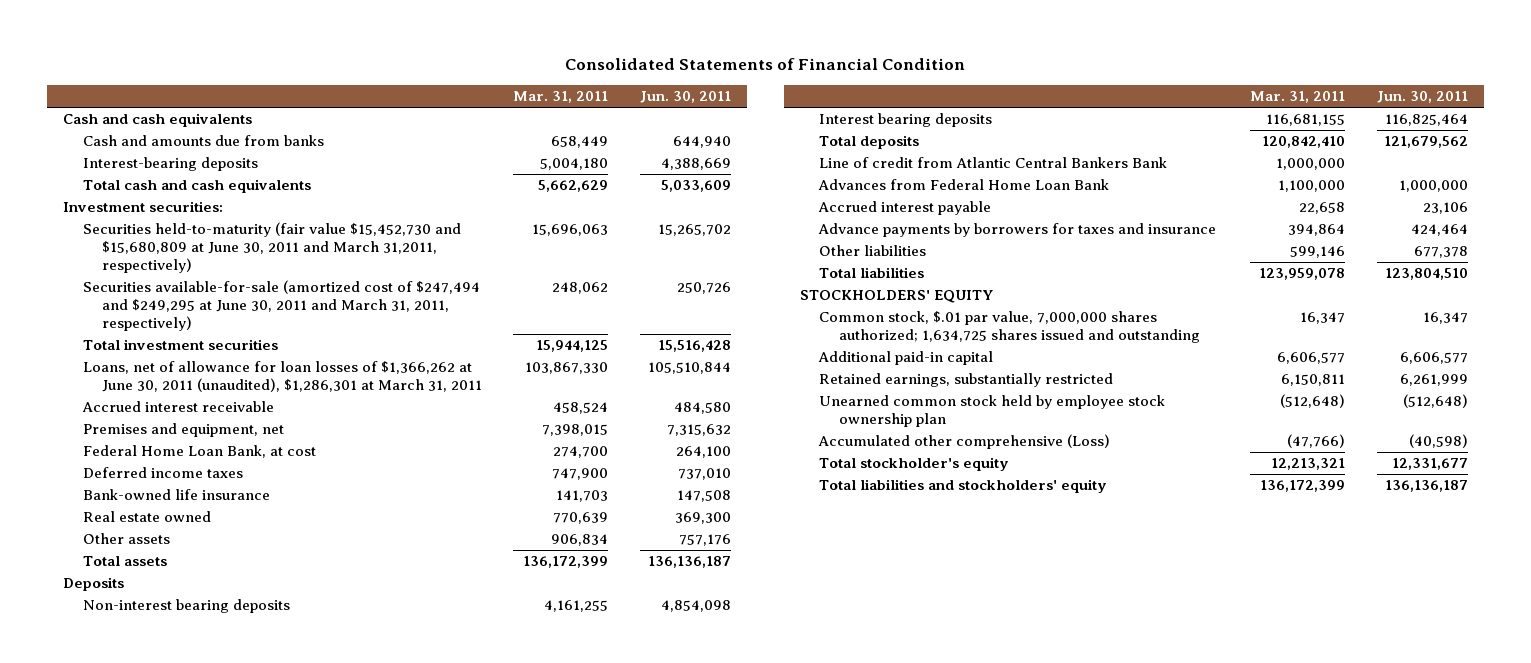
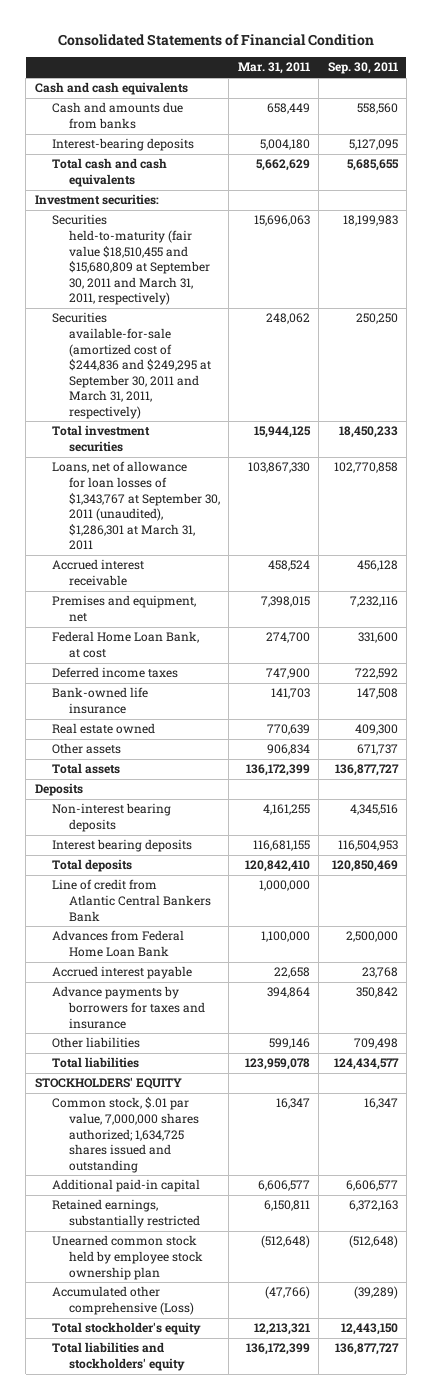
- | Mar. 31, 2011 | Jun. 30, 2011
+ | Mar. 31, 2011 | Sep. 30, 2011
- Securities held-to-maturity (fair value $15,452,730 and $15,680,809 at June 30, 2011 and March 31,2011, respectively) | 15,696,063 | 15,265,702
- Securities available-for-sale (amortized cost of $247,494 and $249,295 at June 30, 2011 and March 31, 2011, respectively) | 248,062 | 250,726
+ Securities held-to-maturity (fair value $18,510,455 and $15,680,809 at September 30, 2011 and March 31, 2011, respectively) | 15,696,063 | 18,199,983
+ Securities available-for-sale (amortized cost of $244,836 and $249,295 at September 30, 2011 and March 31, 2011, respectively) | 248,062 | 250,250
- Loans, net of allowance for loan losses of $1,366,262 at June 30, 2011 (unaudited), $1,286,301 at March 31, 2011 | 103,867,330 | 105,510,844
+ Loans, net of allowance for loan losses of $1,343,767 at September 30, 2011 (unaudited), $1,286,301 at March 31, 2011 | 103,867,330 | 102,770,858

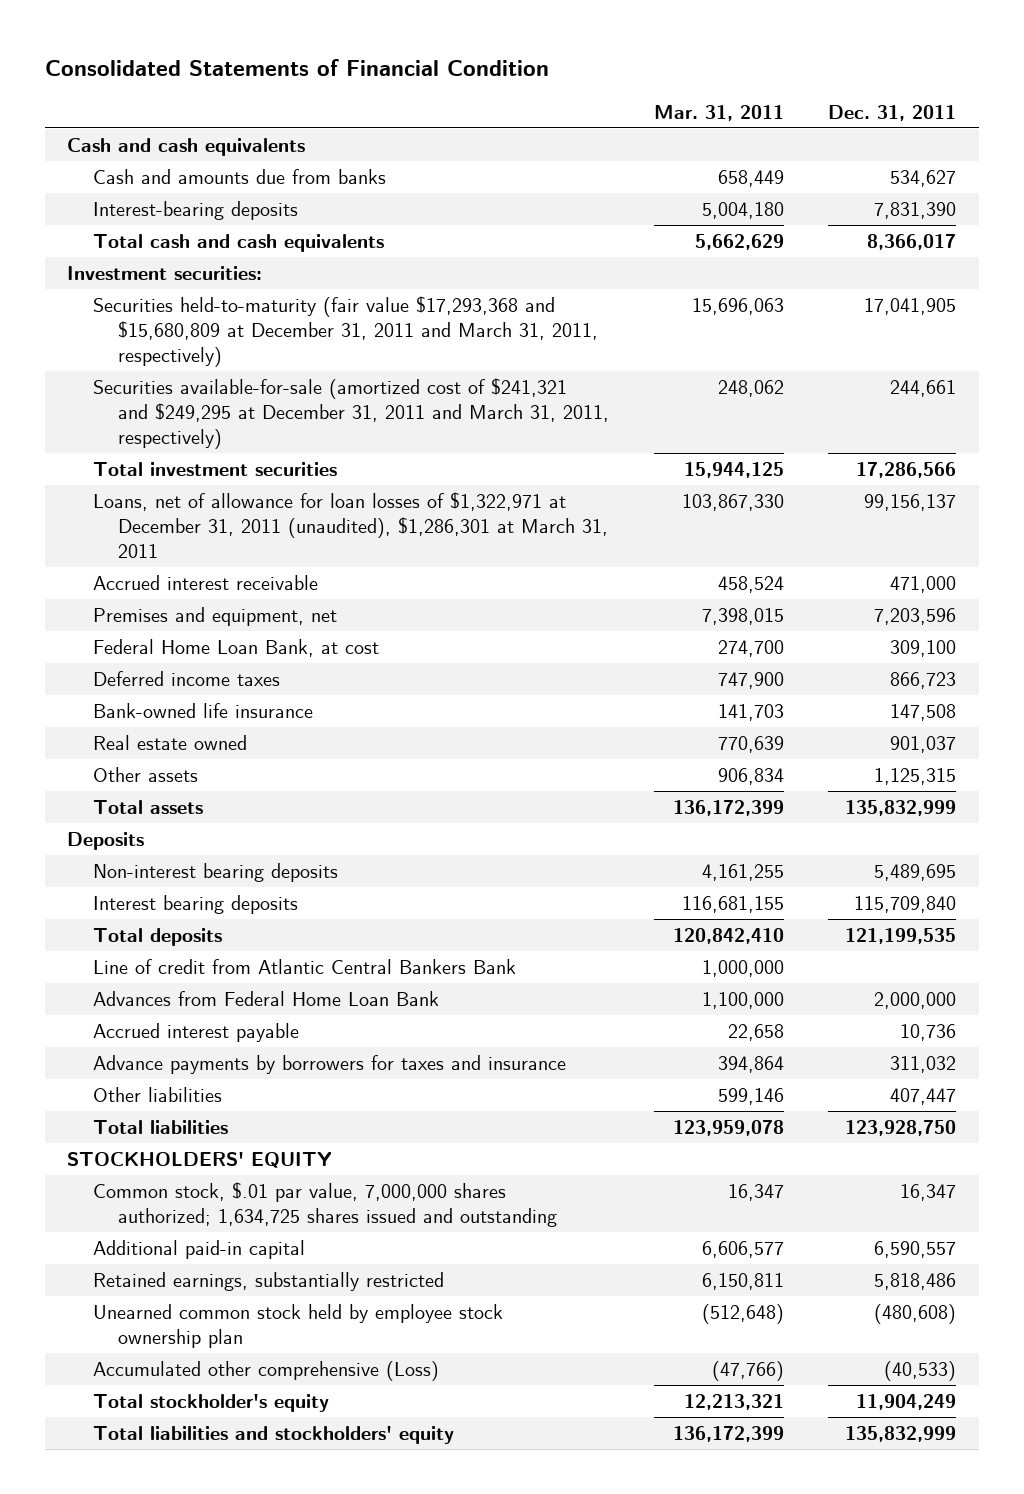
- | Mar. 31, 2011 | Sep. 30, 2011
+ | Mar. 31, 2011 | Dec. 31, 2011
- Securities held-to-maturity (fair value $18,510,455 and $15,680,809 at September 30, 2011 and March 31, 2011, respectively) | 15,696,063 | 18,199,983
- Securities available-for-sale (amortized cost of $244,836 and $249,295 at September 30, 2011 and March 31, 2011, respectively) | 248,062 | 250,250
+ Securities held-to-maturity (fair value $17,293,368 and $15,680,809 at December 31, 2011 and March 31, 2011, respectively) | 15,696,063 | 17,041,905
+ Securities available-for-sale (amortized cost of $241,321 and $249,295 at December 31, 2011 and March 31, 2011, respectively) | 248,062 | 244,661
- Loans, net of allowance for loan losses of $1,343,767 at September 30, 2011 (unaudited), $1,286,301 at March 31, 2011 | 103,867,330 | 102,770,858
+ Loans, net of allowance for loan losses of $1,322,971 at December 31, 2011 (unaudited), $1,286,301 at March 31, 2011 | 103,867,330 | 99,156,137

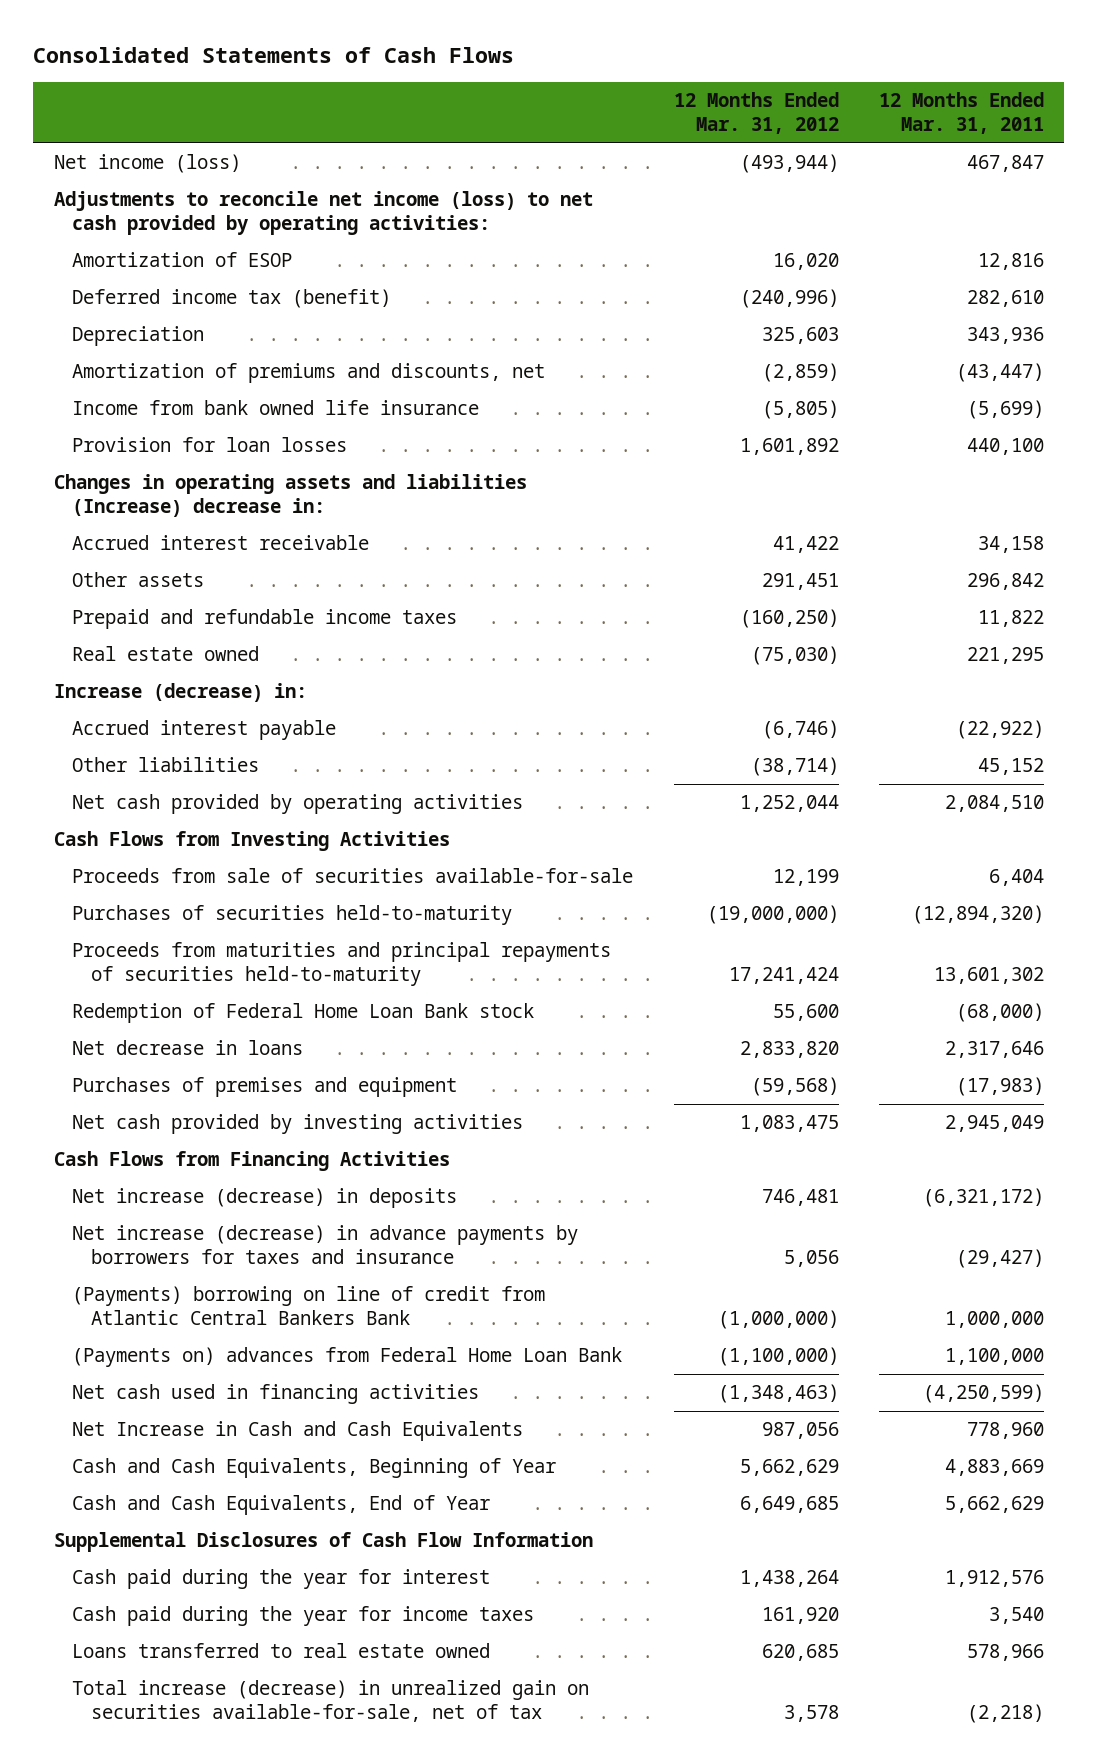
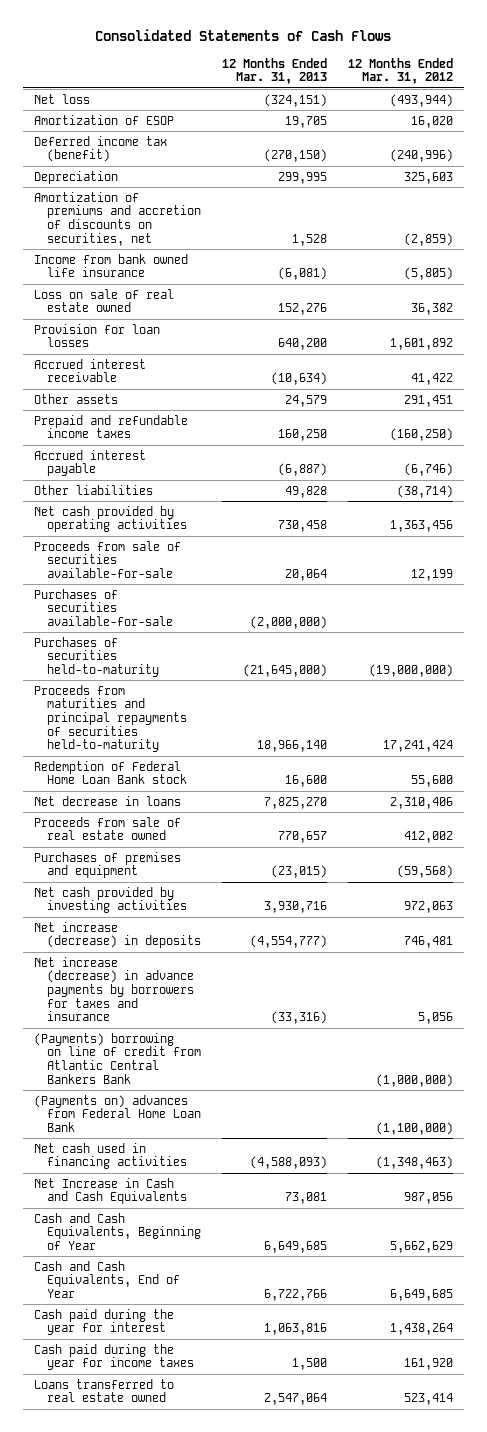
- | 12 Months Ended Mar. 31, 2012 | 12 Months Ended Mar. 31, 2011
+ | 12 Months Ended Mar. 31, 2013 | 12 Months Ended Mar. 31, 2012
- Net income (loss) | (493,944) | 467,847
- Adjustments to reconcile net income (loss) to net cash provided by operating activities:
+ Net loss | (324,151) | (493,944)
- Amortization of premiums and discounts, net | (2,859) | (43,447)
+ Amortization of premiums and accretion of discounts on securities, net | 1,528 | (2,859)
+ Loss on sale of real estate owned | 152,276 | 36,382
- Changes in operating assets and liabilities (Increase) decrease in:
- Real estate owned | (75,030) | 221,295
- Increase (decrease) in:
- Net cash provided by operating activities | 1,252,044 | 2,084,510
- Cash Flows from Investing Activities
+ Net cash provided by operating activities | 730,458 | 1,363,456
+ Purchases of securities available-for-sale | (2,000,000) |
- Net decrease in loans | 2,833,820 | 2,317,646
+ Net decrease in loans | 7,825,270 | 2,310,406
+ Proceeds from sale of real estate owned | 770,657 | 412,002
- Net cash provided by investing activities | 1,083,475 | 2,945,049
- Cash Flows from Financing Activities
+ Net cash provided by investing activities | 3,930,716 | 972,063
- Supplemental Disclosures of Cash Flow Information
- Loans transferred to real estate owned | 620,685 | 578,966
- Total increase (decrease) in unrealized gain on securities available-for-sale, net of tax | 3,578 | (2,218)
+ Loans transferred to real estate owned | 2,547,064 | 523,414

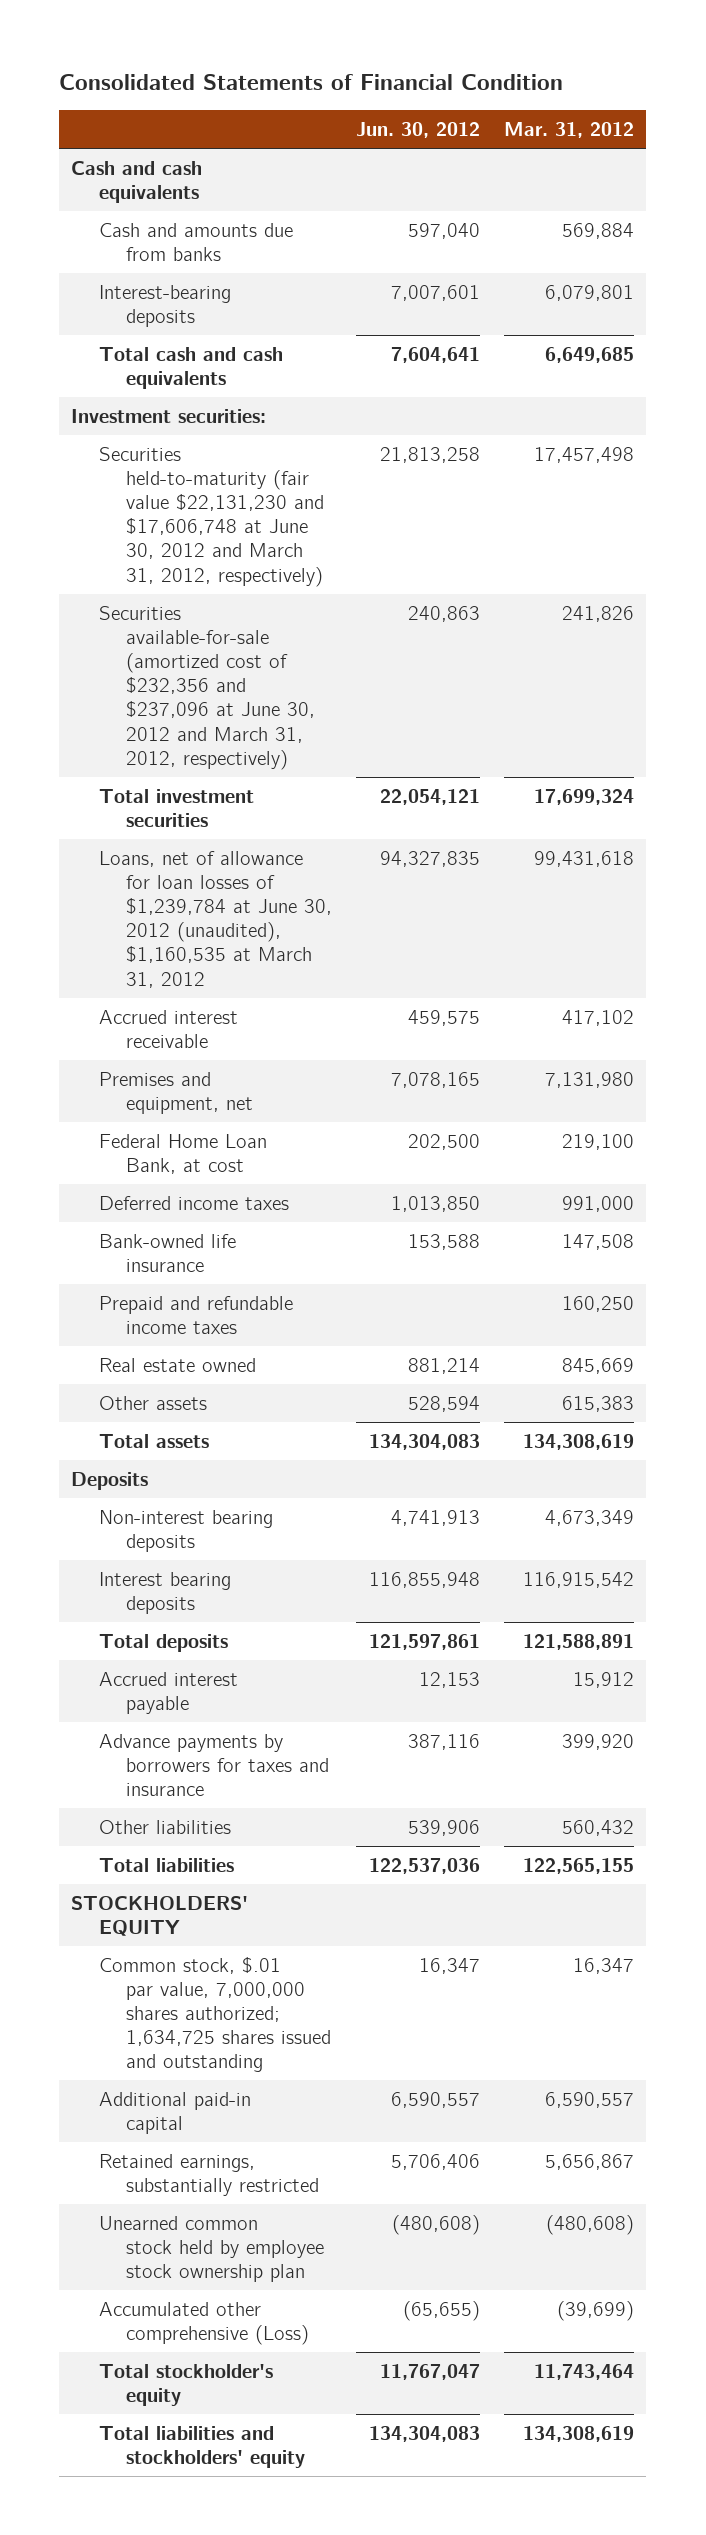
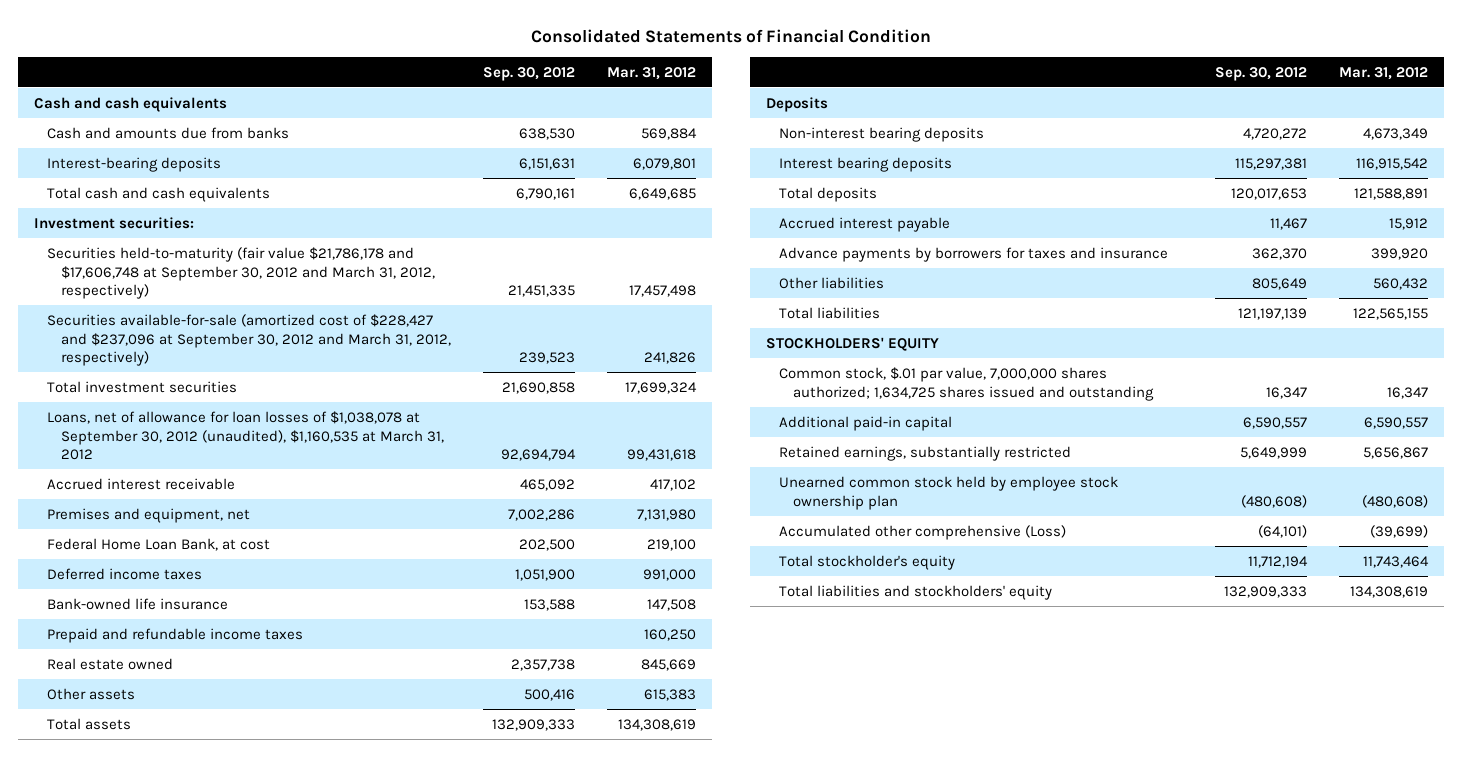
- | Jun. 30, 2012 | Mar. 31, 2012
+ | Sep. 30, 2012 | Mar. 31, 2012
- Securities held-to-maturity (fair value $22,131,230 and $17,606,748 at June 30, 2012 and March 31, 2012, respectively) | 21,813,258 | 17,457,498
- Securities available-for-sale (amortized cost of $232,356 and $237,096 at June 30, 2012 and March 31, 2012, respectively) | 240,863 | 241,826
+ Securities held-to-maturity (fair value $21,786,178 and $17,606,748 at September 30, 2012 and March 31, 2012, respectively) | 21,451,335 | 17,457,498
+ Securities available-for-sale (amortized cost of $228,427 and $237,096 at September 30, 2012 and March 31, 2012, respectively) | 239,523 | 241,826
- Loans, net of allowance for loan losses of $1,239,784 at June 30, 2012 (unaudited), $1,160,535 at March 31, 2012 | 94,327,835 | 99,431,618
+ Loans, net of allowance for loan losses of $1,038,078 at September 30, 2012 (unaudited), $1,160,535 at March 31, 2012 | 92,694,794 | 99,431,618

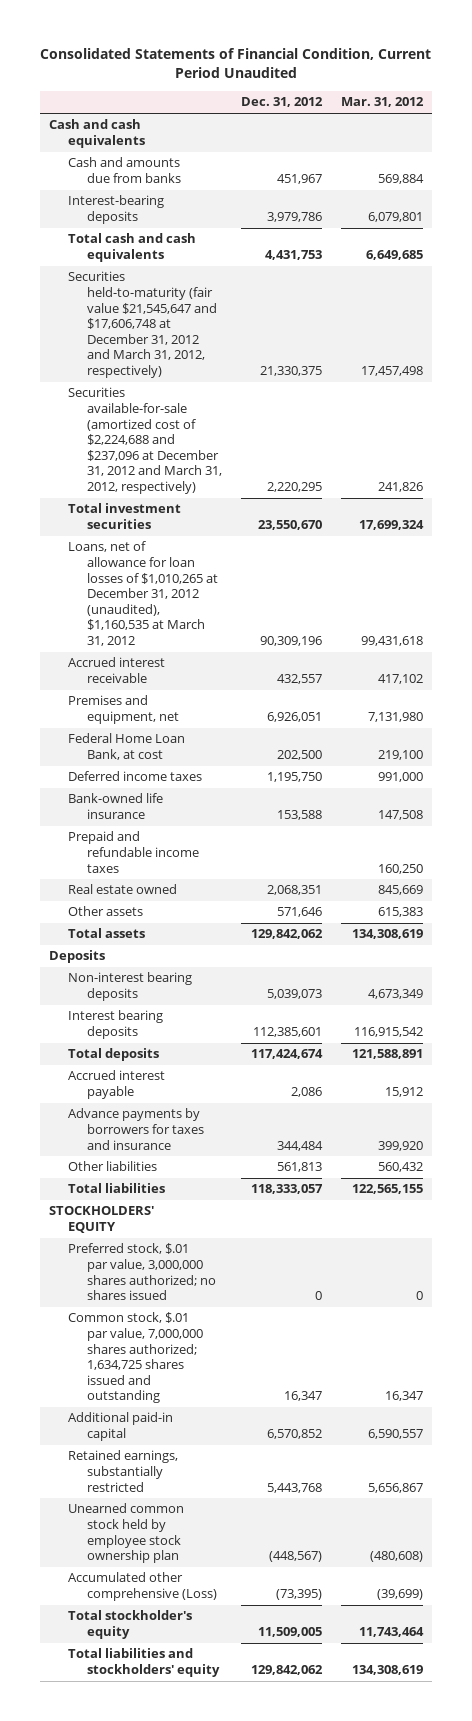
- Consolidated Statements of Financial Condition
+ Consolidated Statements of Financial Condition, Current Period Unaudited
- | Sep. 30, 2012 | Mar. 31, 2012
+ | Dec. 31, 2012 | Mar. 31, 2012
- Investment securities:
- Securities held-to-maturity (fair value $21,786,178 and $17,606,748 at September 30, 2012 and March 31, 2012, respectively) | 21,451,335 | 17,457,498
- Securities available-for-sale (amortized cost of $228,427 and $237,096 at September 30, 2012 and March 31, 2012, respectively) | 239,523 | 241,826
+ Securities held-to-maturity (fair value $21,545,647 and $17,606,748 at December 31, 2012 and March 31, 2012, respectively) | 21,330,375 | 17,457,498
+ Securities available-for-sale (amortized cost of $2,224,688 and $237,096 at December 31, 2012 and March 31, 2012, respectively) | 2,220,295 | 241,826
- Loans, net of allowance for loan losses of $1,038,078 at September 30, 2012 (unaudited), $1,160,535 at March 31, 2012 | 92,694,794 | 99,431,618
+ Loans, net of allowance for loan losses of $1,010,265 at December 31, 2012 (unaudited), $1,160,535 at March 31, 2012 | 90,309,196 | 99,431,618
+ Preferred stock, $.01 par value, 3,000,000 shares authorized; no shares issued | 0 | 0

